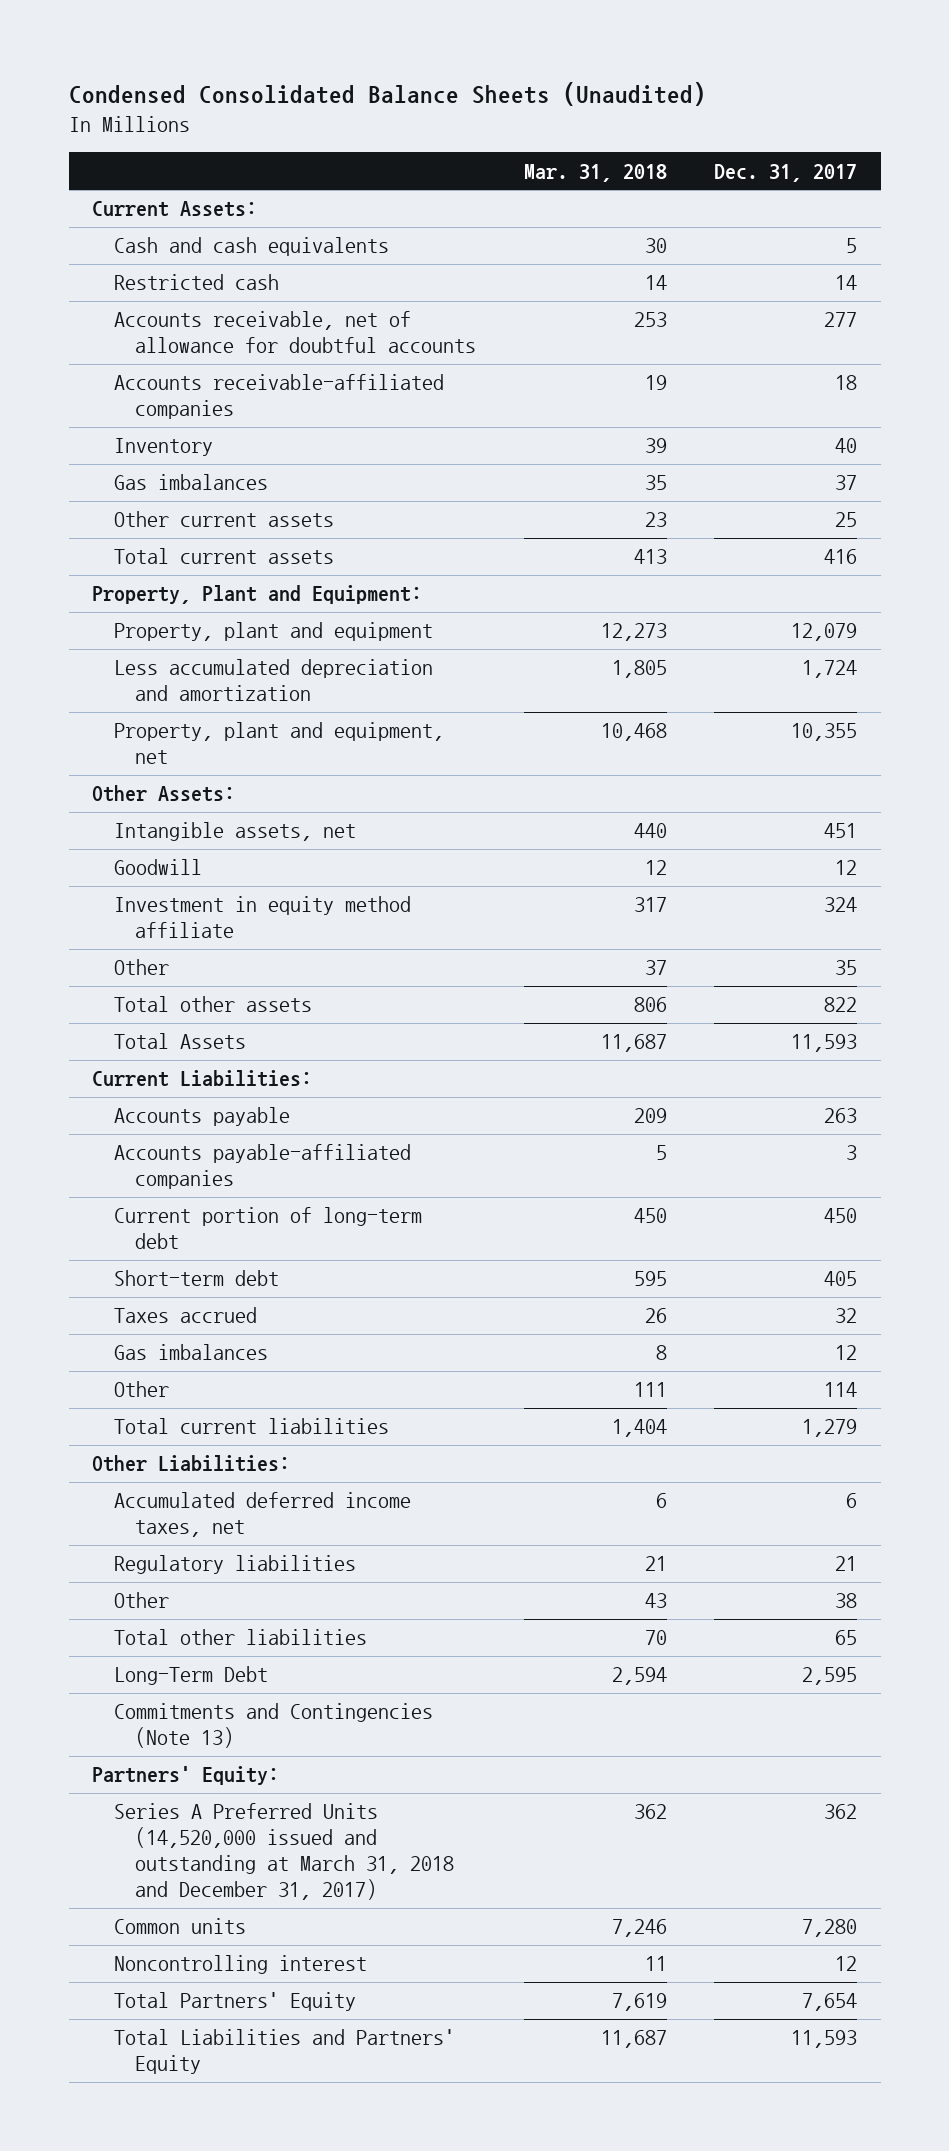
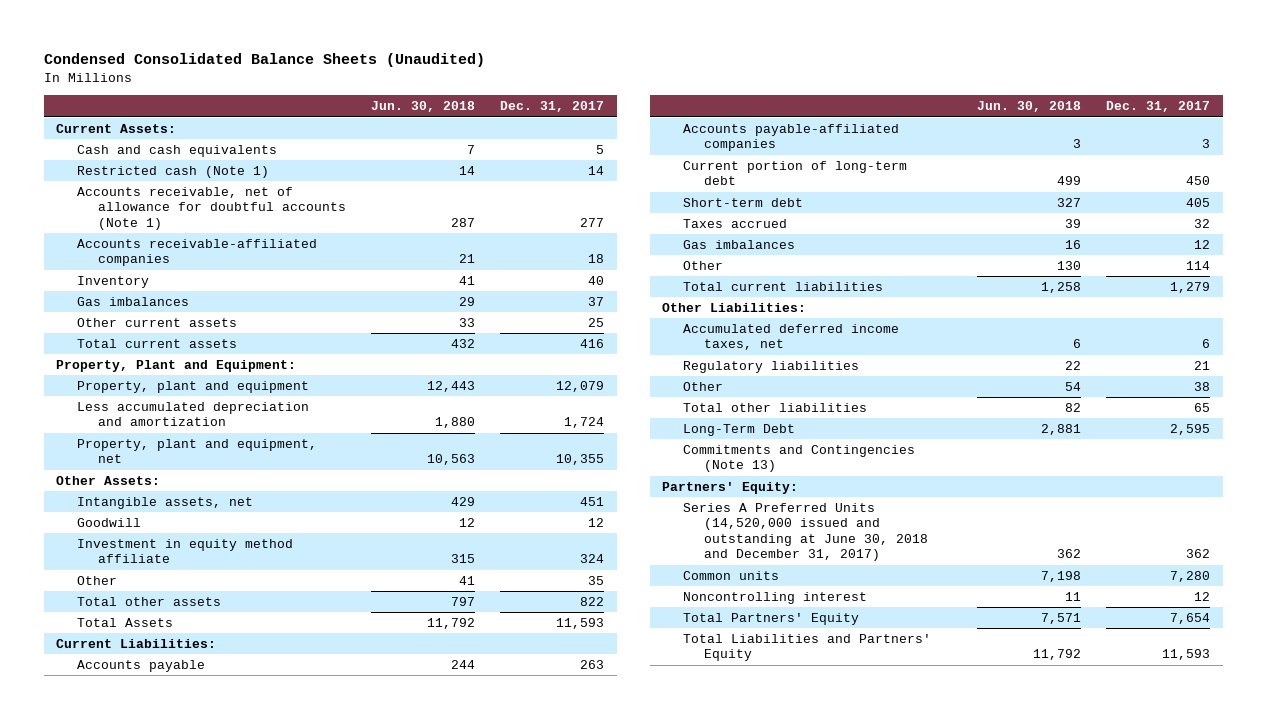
- | Mar. 31, 2018 | Dec. 31, 2017
+ | Jun. 30, 2018 | Dec. 31, 2017
- Restricted cash | 14 | 14
- Accounts receivable, net of allowance for doubtful accounts | 253 | 277
+ Restricted cash (Note 1) | 14 | 14
+ Accounts receivable, net of allowance for doubtful accounts (Note 1) | 287 | 277
- Series A Preferred Units (14,520,000 issued and outstanding at March 31, 2018 and December 31, 2017) | 362 | 362
+ Series A Preferred Units (14,520,000 issued and outstanding at June 30, 2018 and December 31, 2017) | 362 | 362

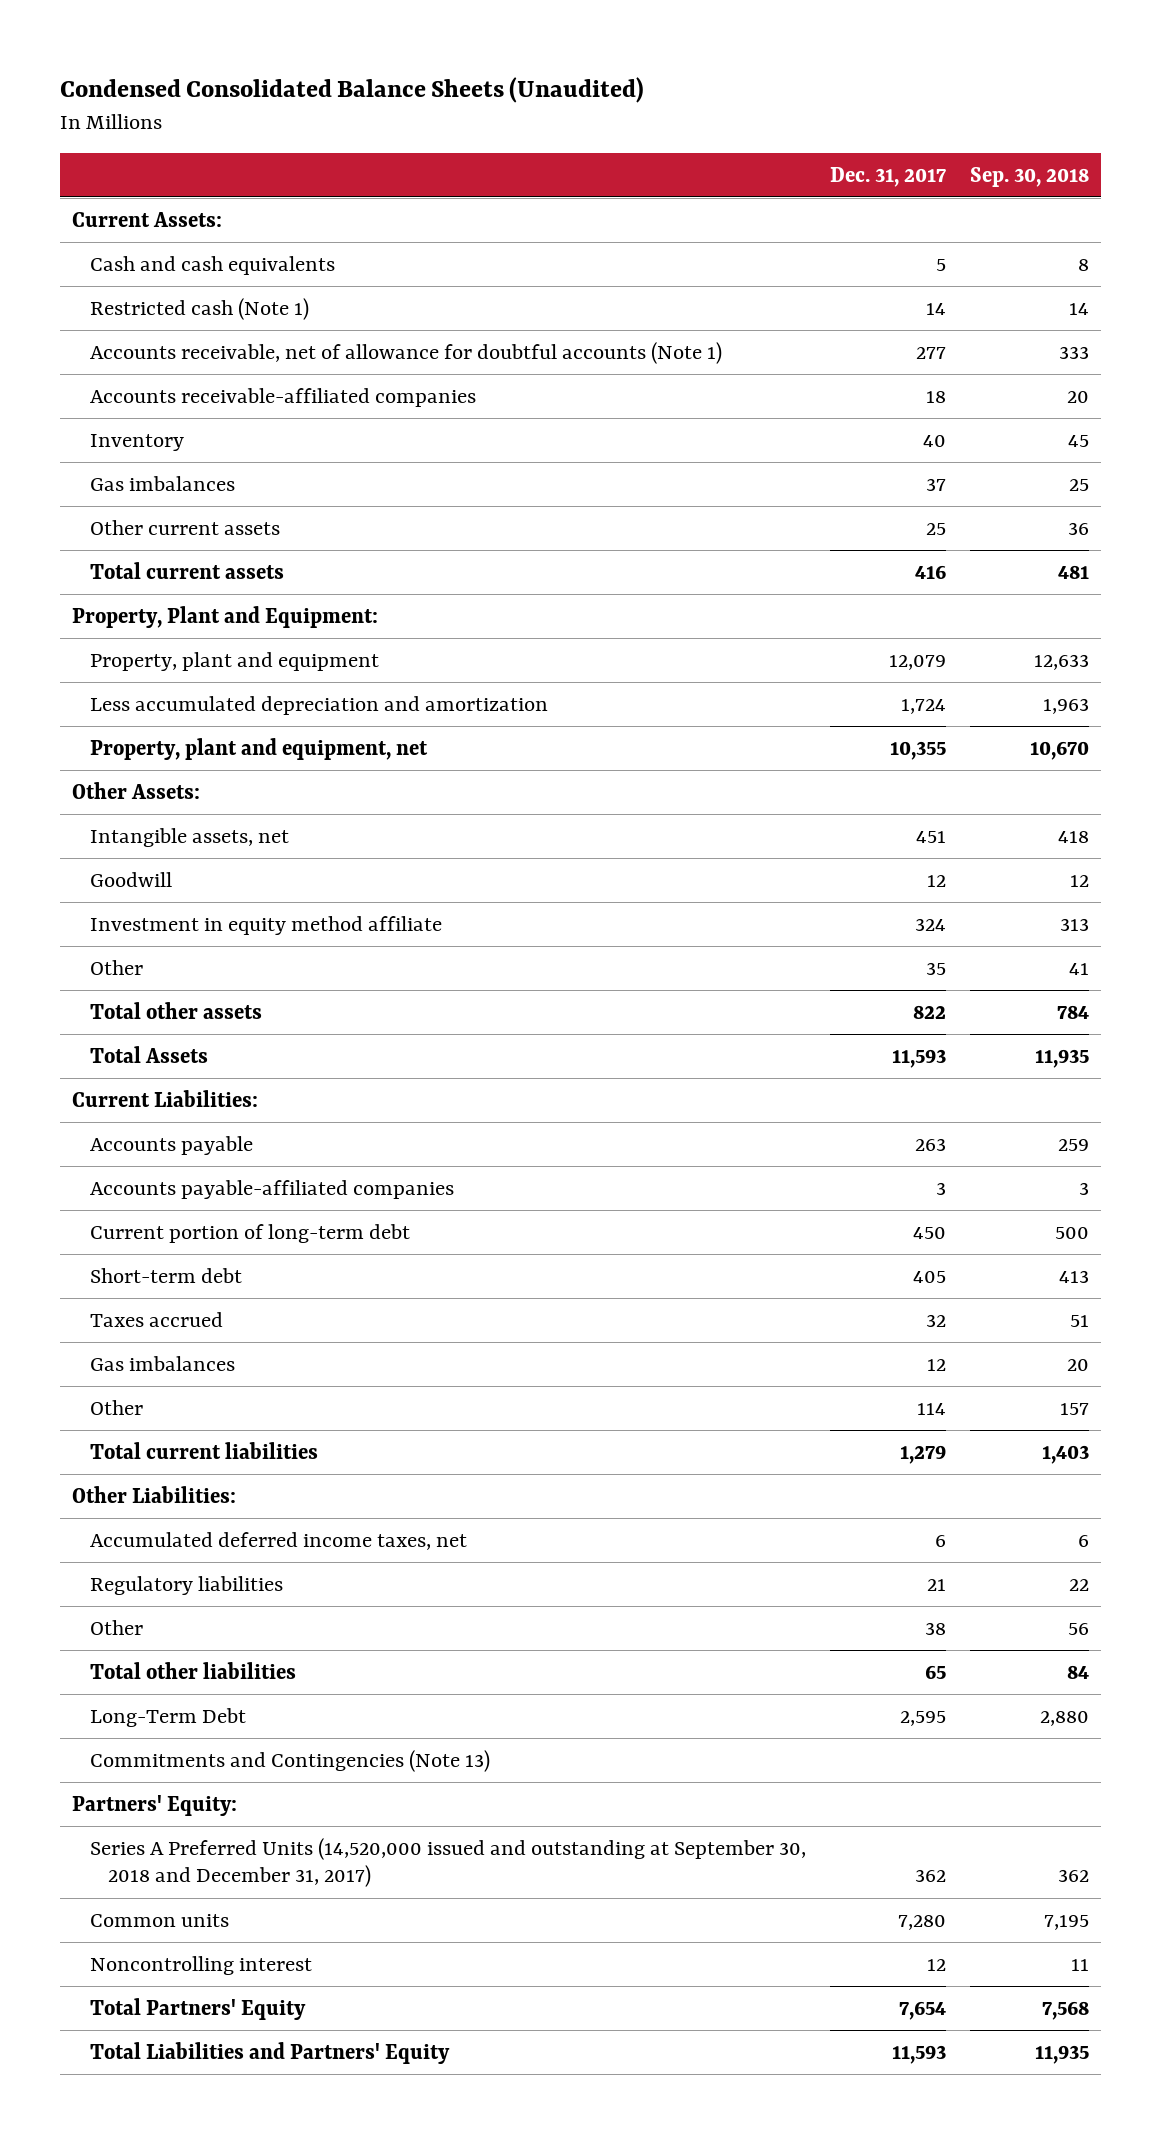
- | Jun. 30, 2018 | Dec. 31, 2017
+ | Dec. 31, 2017 | Sep. 30, 2018
- Series A Preferred Units (14,520,000 issued and outstanding at June 30, 2018 and December 31, 2017) | 362 | 362
+ Series A Preferred Units (14,520,000 issued and outstanding at September 30, 2018 and December 31, 2017) | 362 | 362

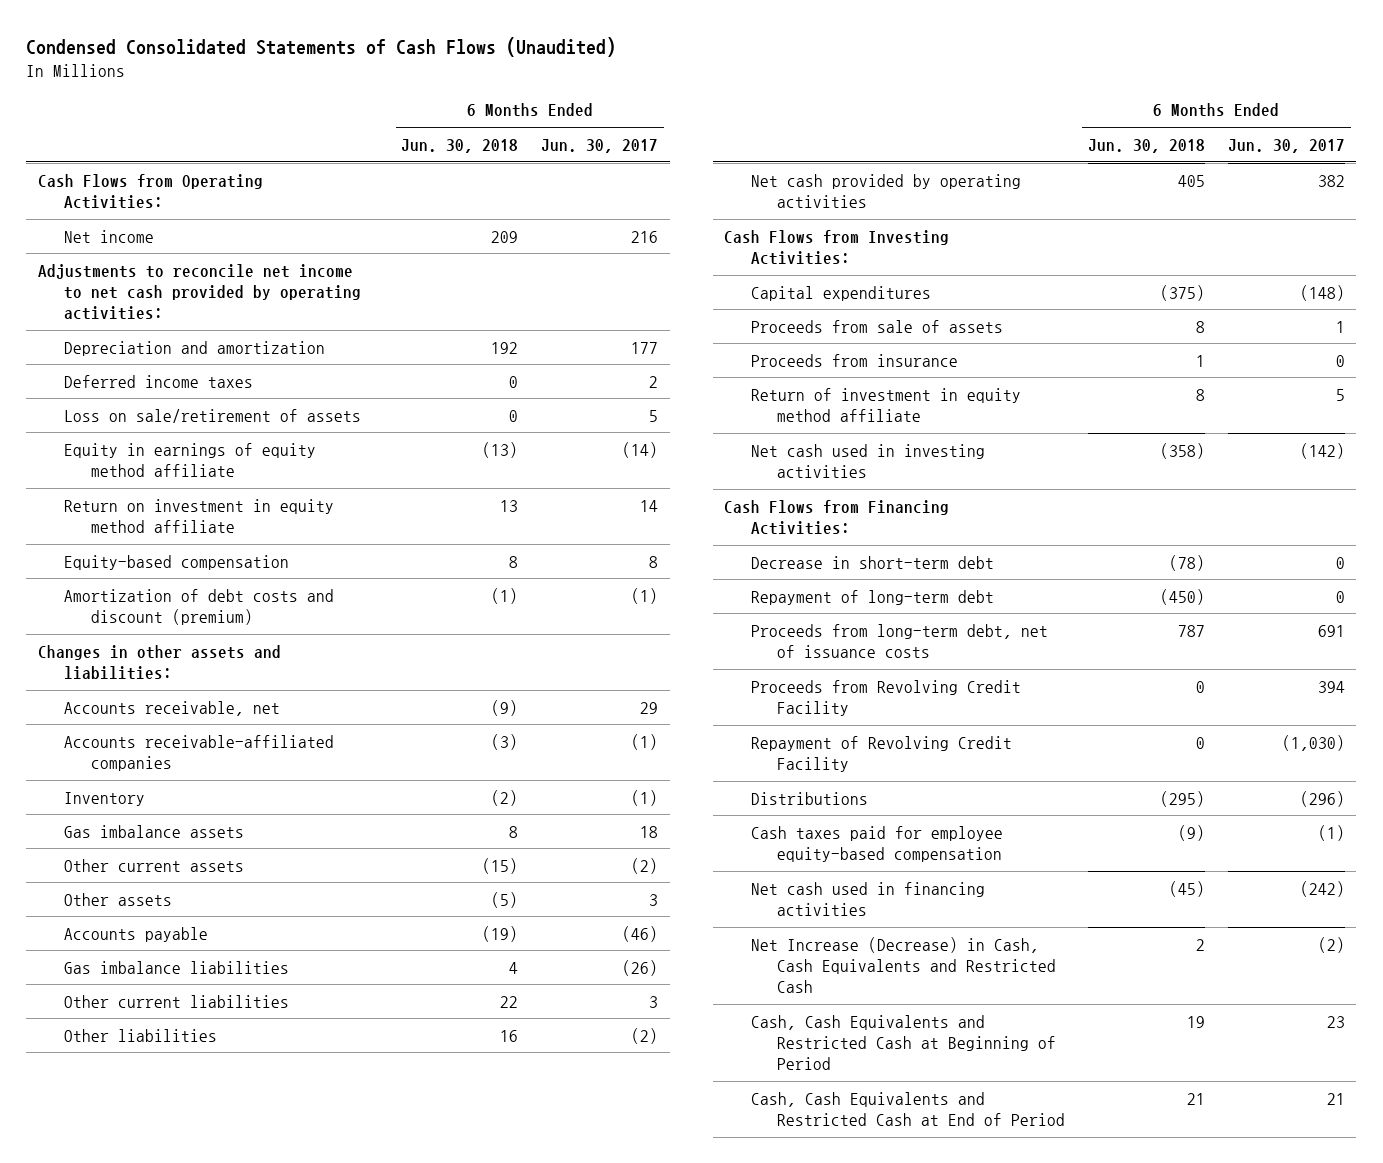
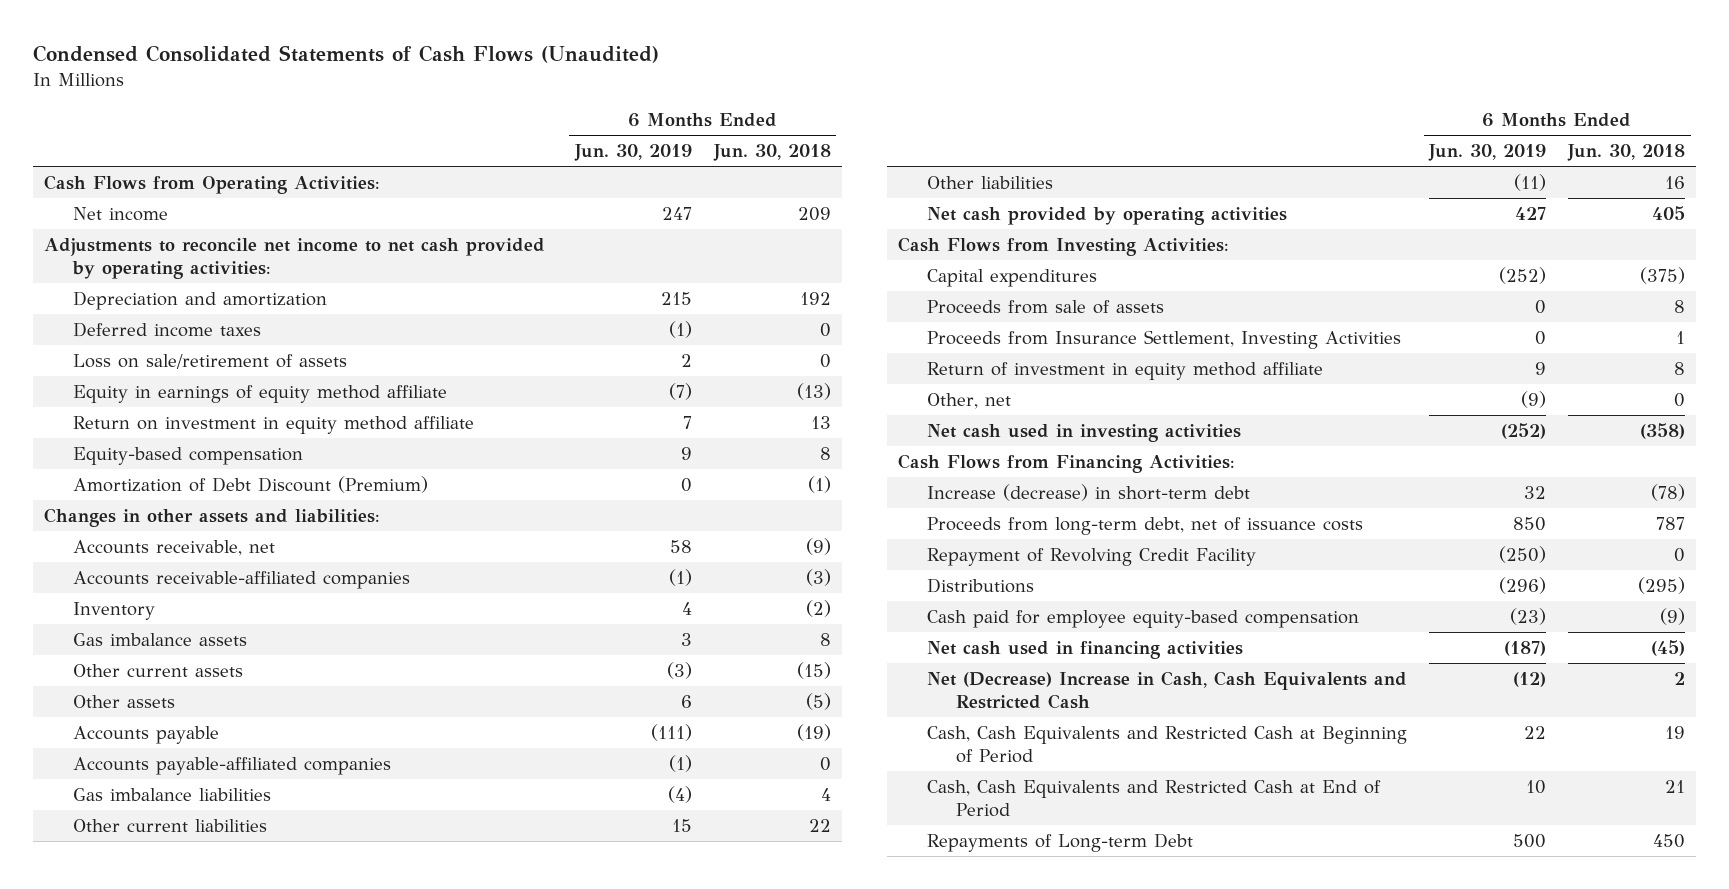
- | 6 Months Ended Jun. 30, 2018 | 6 Months Ended Jun. 30, 2017
+ | 6 Months Ended Jun. 30, 2019 | 6 Months Ended Jun. 30, 2018
- Amortization of debt costs and discount (premium) | (1) | (1)
+ Amortization of Debt Discount (Premium) | 0 | (1)
+ Accounts payable-affiliated companies | (1) | 0
- Proceeds from insurance | 1 | 0
+ Proceeds from Insurance Settlement, Investing Activities | 0 | 1
+ Other, net | (9) | 0
- Decrease in short-term debt | (78) | 0
- Repayment of long-term debt | (450) | 0
+ Increase (decrease) in short-term debt | 32 | (78)
- Proceeds from Revolving Credit Facility | 0 | 394
- Cash taxes paid for employee equity-based compensation | (9) | (1)
+ Cash paid for employee equity-based compensation | (23) | (9)
- Net Increase (Decrease) in Cash, Cash Equivalents and Restricted Cash | 2 | (2)
+ Net (Decrease) Increase in Cash, Cash Equivalents and Restricted Cash | (12) | 2
+ Repayments of Long-term Debt | 500 | 450

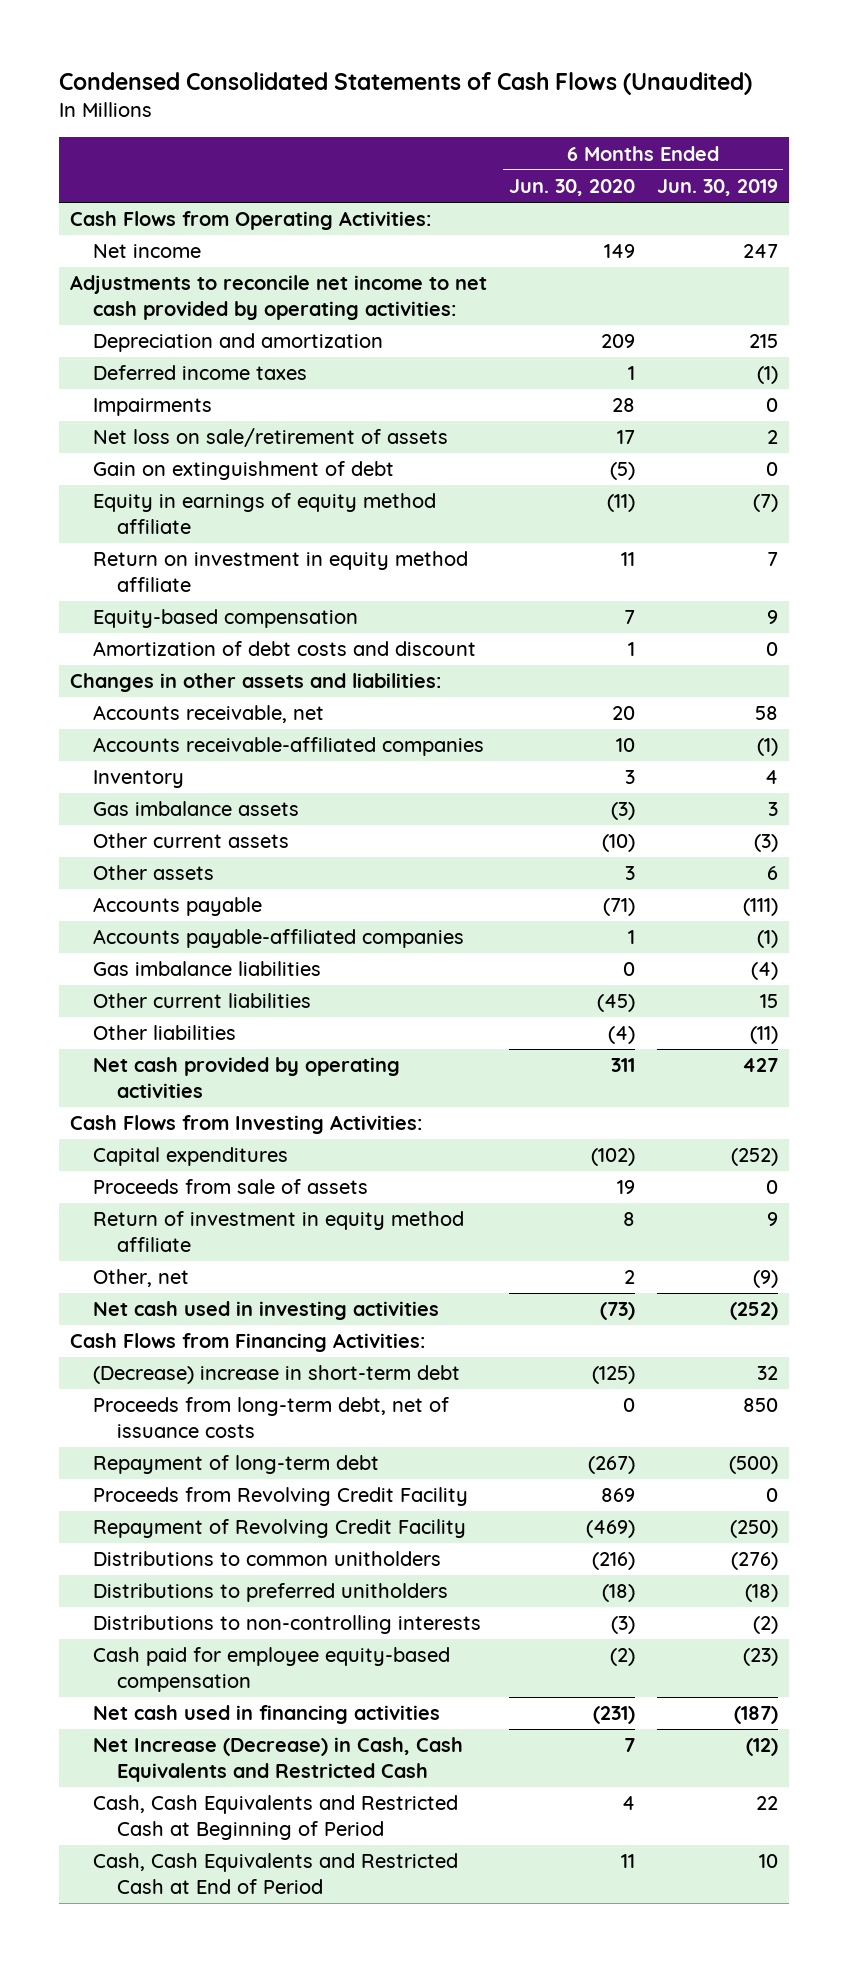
- | 6 Months Ended Jun. 30, 2019 | 6 Months Ended Jun. 30, 2018
+ | 6 Months Ended Jun. 30, 2020 | 6 Months Ended Jun. 30, 2019
- Loss on sale/retirement of assets | 2 | 0
+ Impairments | 28 | 0
+ Net loss on sale/retirement of assets | 17 | 2
+ Gain on extinguishment of debt | (5) | 0
- Amortization of Debt Discount (Premium) | 0 | (1)
+ Amortization of debt costs and discount | 1 | 0
- Proceeds from Insurance Settlement, Investing Activities | 0 | 1
- Increase (decrease) in short-term debt | 32 | (78)
+ (Decrease) increase in short-term debt | (125) | 32
+ Repayment of long-term debt | (267) | (500)
+ Proceeds from Revolving Credit Facility | 869 | 0
- Distributions | (296) | (295)
+ Distributions to common unitholders | (216) | (276)
+ Distributions to preferred unitholders | (18) | (18)
+ Distributions to non-controlling interests | (3) | (2)
- Net (Decrease) Increase in Cash, Cash Equivalents and Restricted Cash | (12) | 2
+ Net Increase (Decrease) in Cash, Cash Equivalents and Restricted Cash | 7 | (12)
- Repayments of Long-term Debt | 500 | 450

